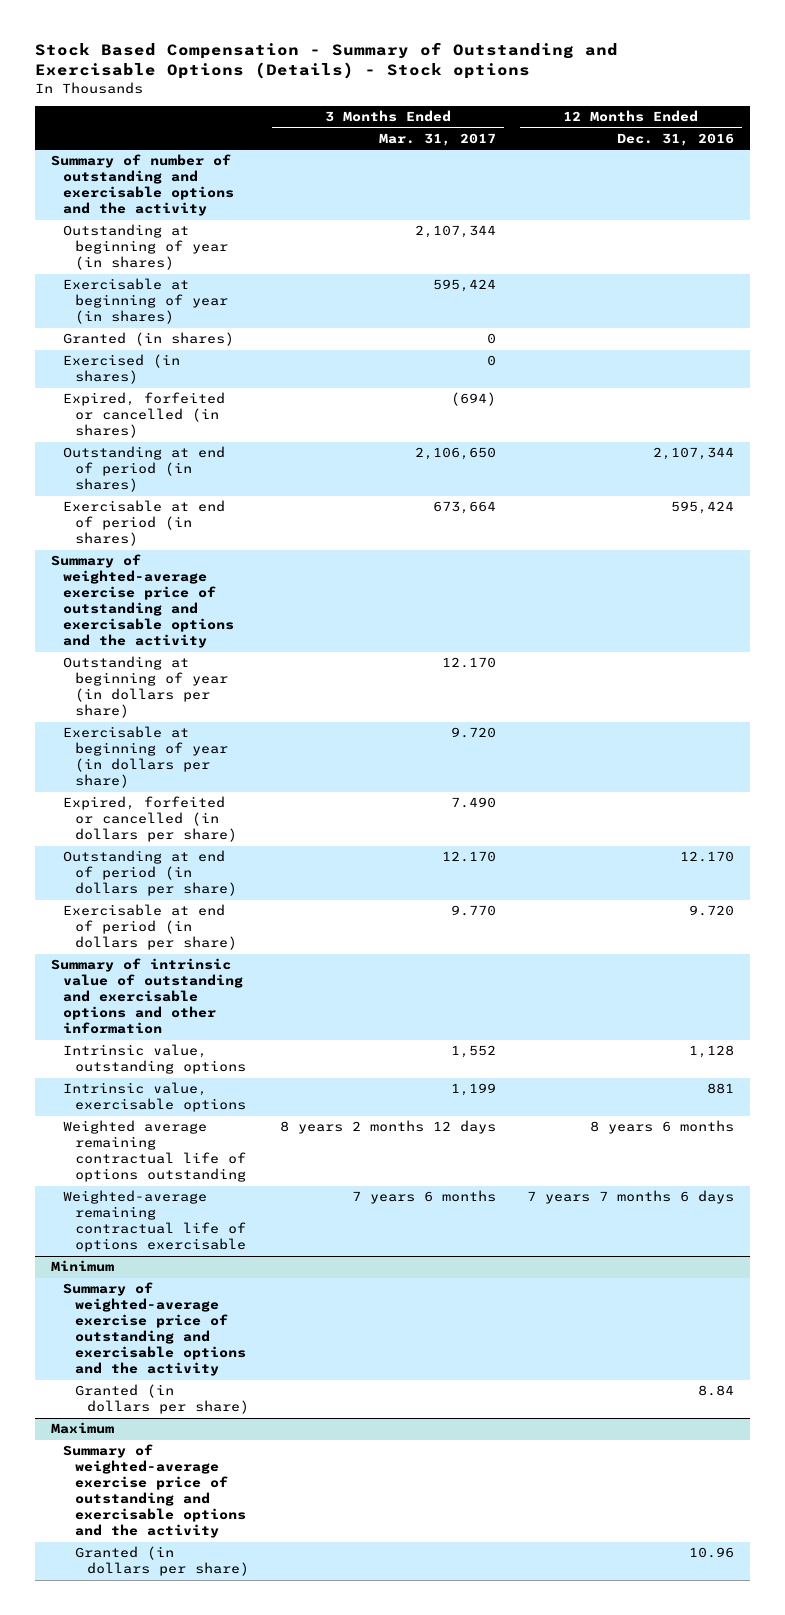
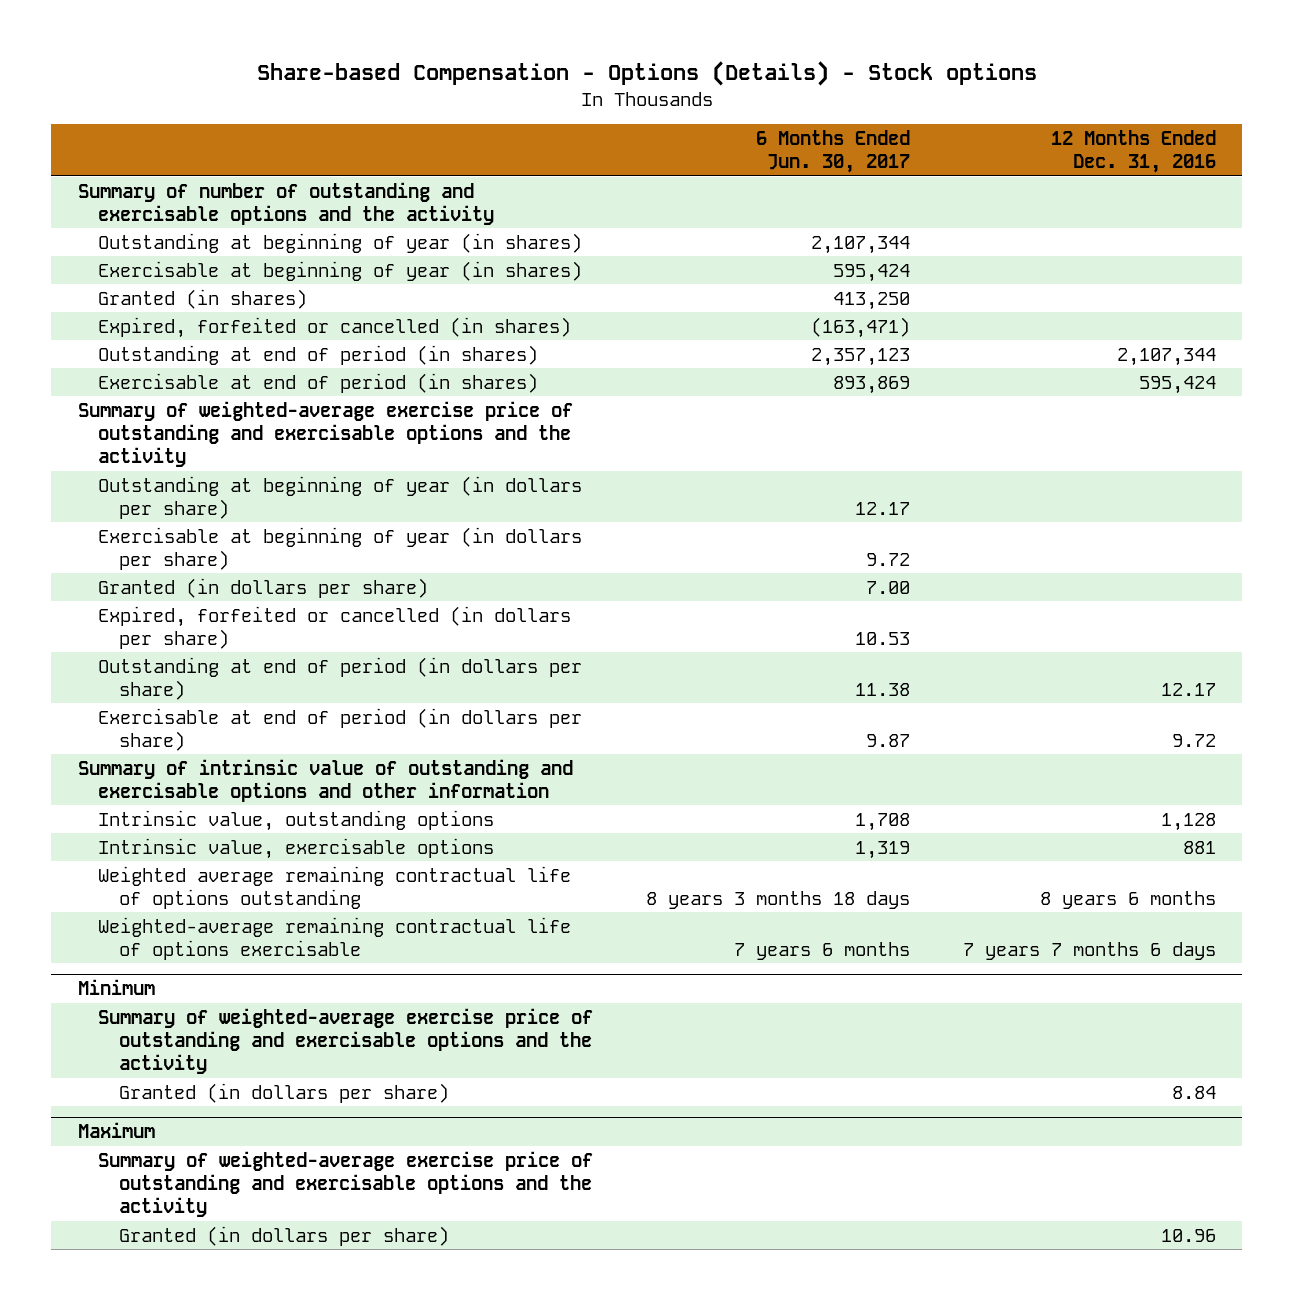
- Stock Based Compensation - Summary of Outstanding and Exercisable Options (Details) - Stock options
+ Share-based Compensation - Options (Details) - Stock options
- | 3 Months Ended Mar. 31, 2017 | 12 Months Ended Dec. 31, 2016
+ | 6 Months Ended Jun. 30, 2017 | 12 Months Ended Dec. 31, 2016
- Exercised (in shares) | 0 |
+ Granted (in dollars per share) | 7.00 |
- Outstanding at end of period (in dollars per share) | 12.170 | 12.170
- Exercisable at end of period (in dollars per share) | 9.770 | 9.720
+ Outstanding at end of period (in dollars per share) | 11.38 | 12.17
+ Exercisable at end of period (in dollars per share) | 9.87 | 9.72

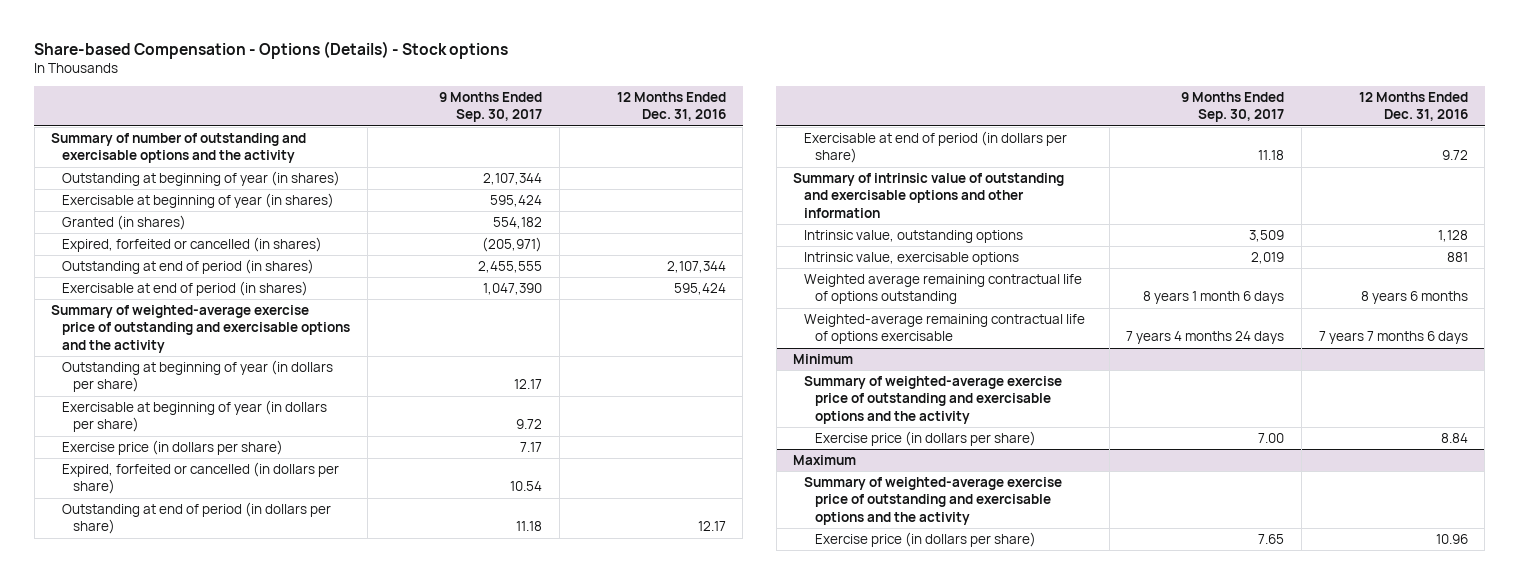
- | 6 Months Ended Jun. 30, 2017 | 12 Months Ended Dec. 31, 2016
+ | 9 Months Ended Sep. 30, 2017 | 12 Months Ended Dec. 31, 2016
- Granted (in dollars per share) | 7.00 |
+ Exercise price (in dollars per share) | 7.17 |
@ Minimum
- Granted (in dollars per share) | | 8.84
+ Exercise price (in dollars per share) | 7.00 | 8.84
@ Maximum
- Granted (in dollars per share) | | 10.96
+ Exercise price (in dollars per share) | 7.65 | 10.96

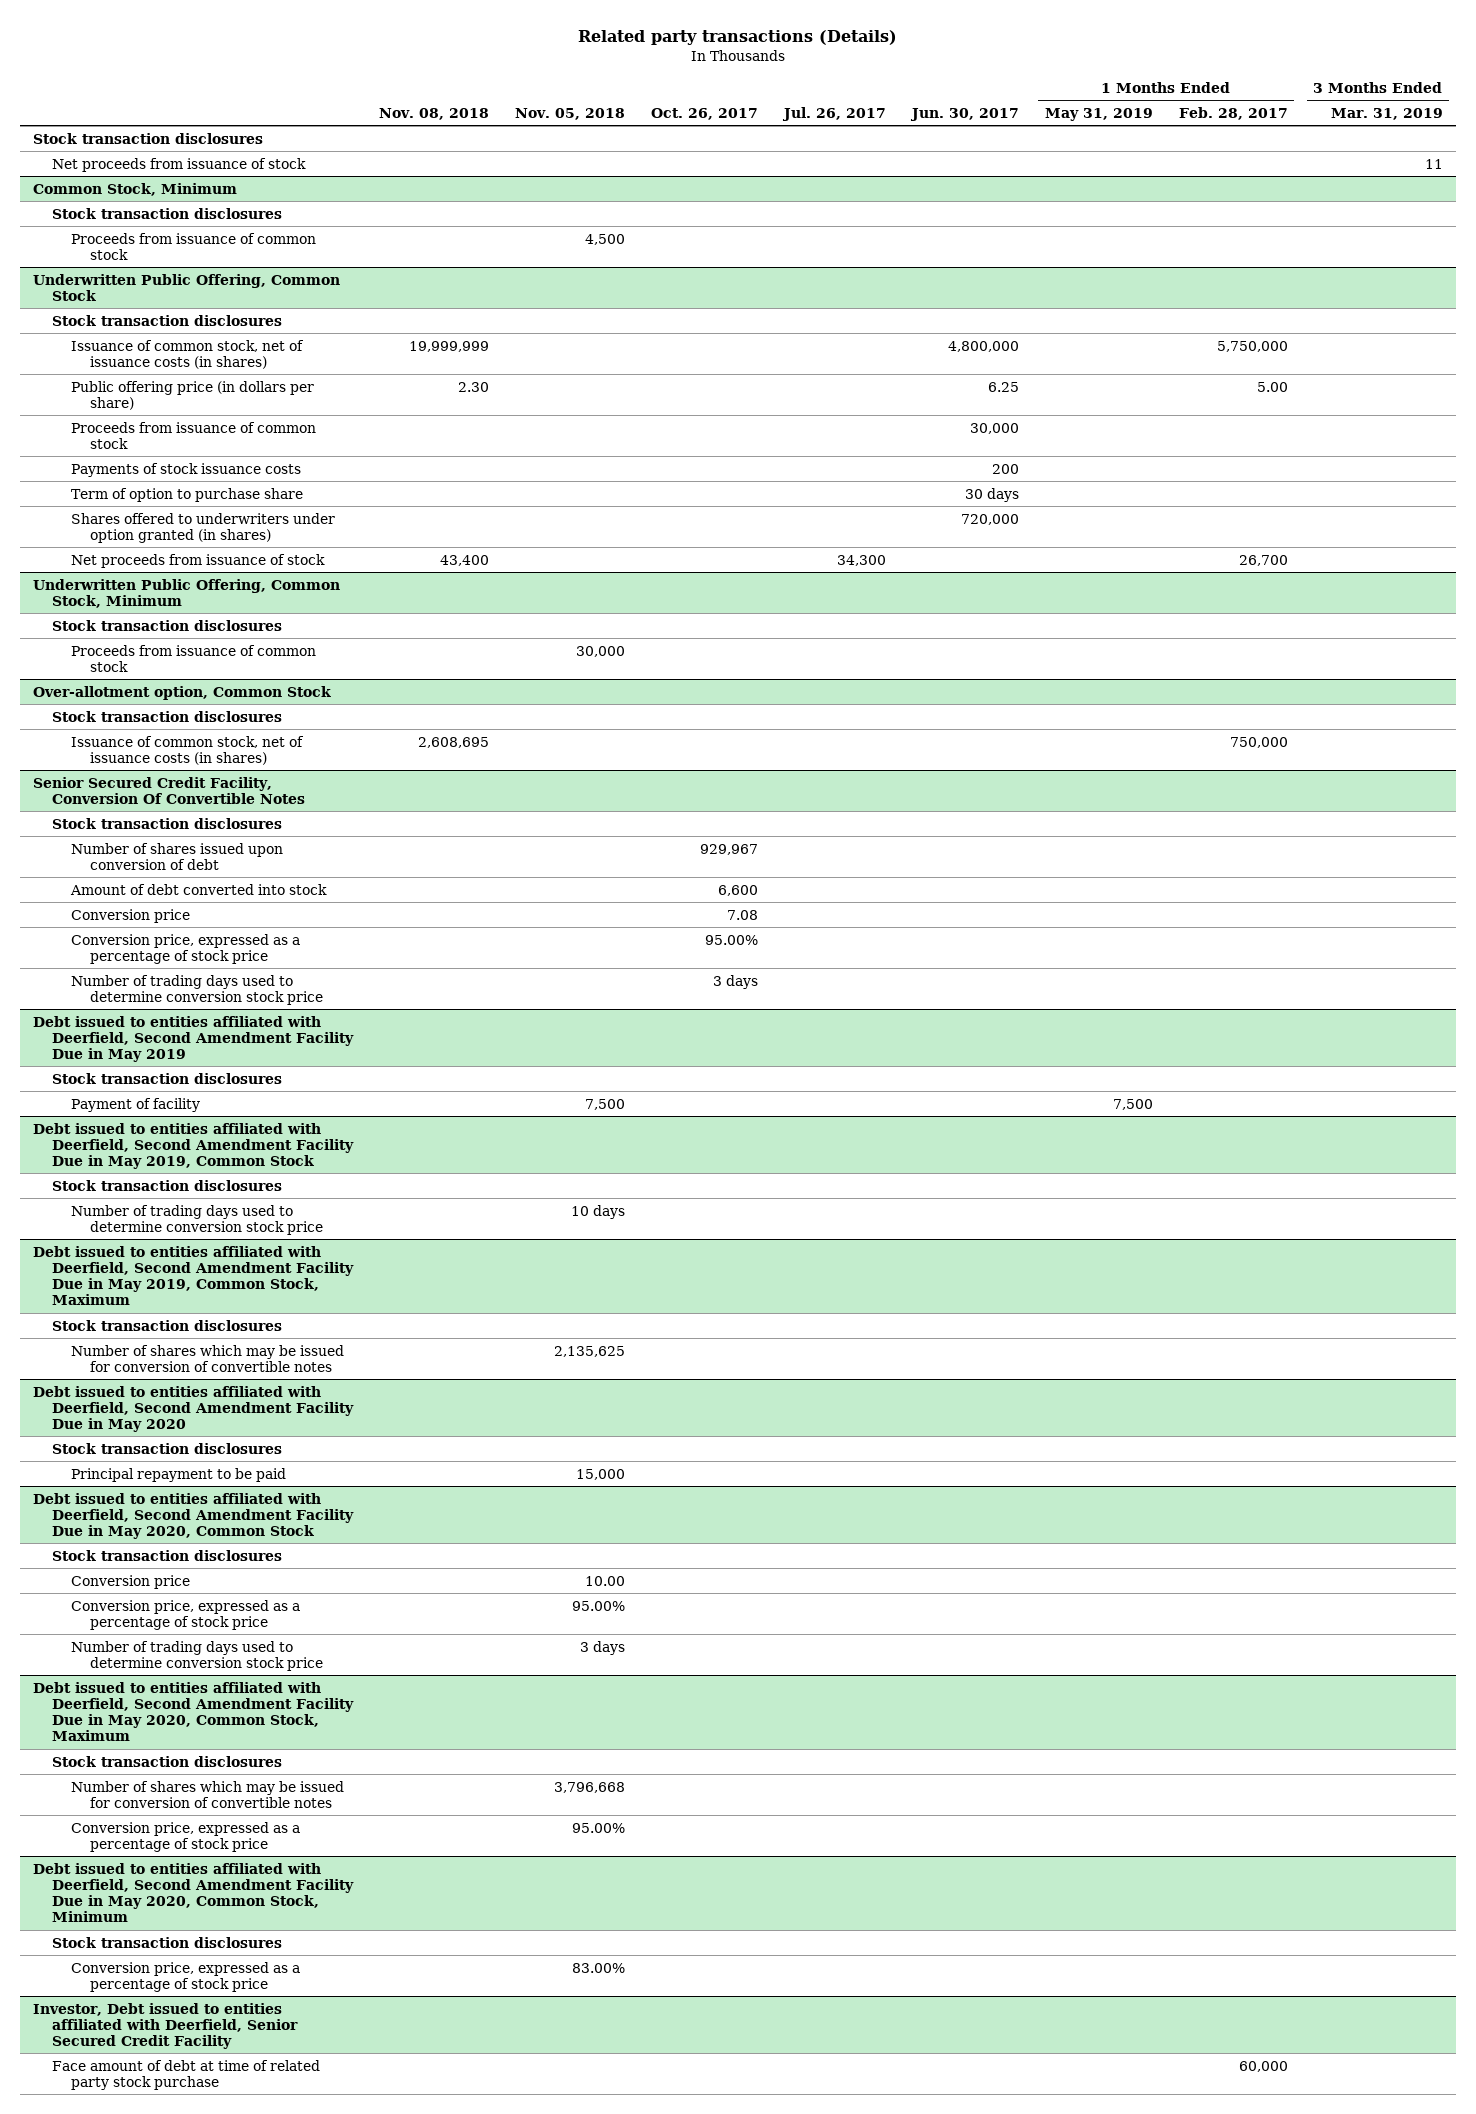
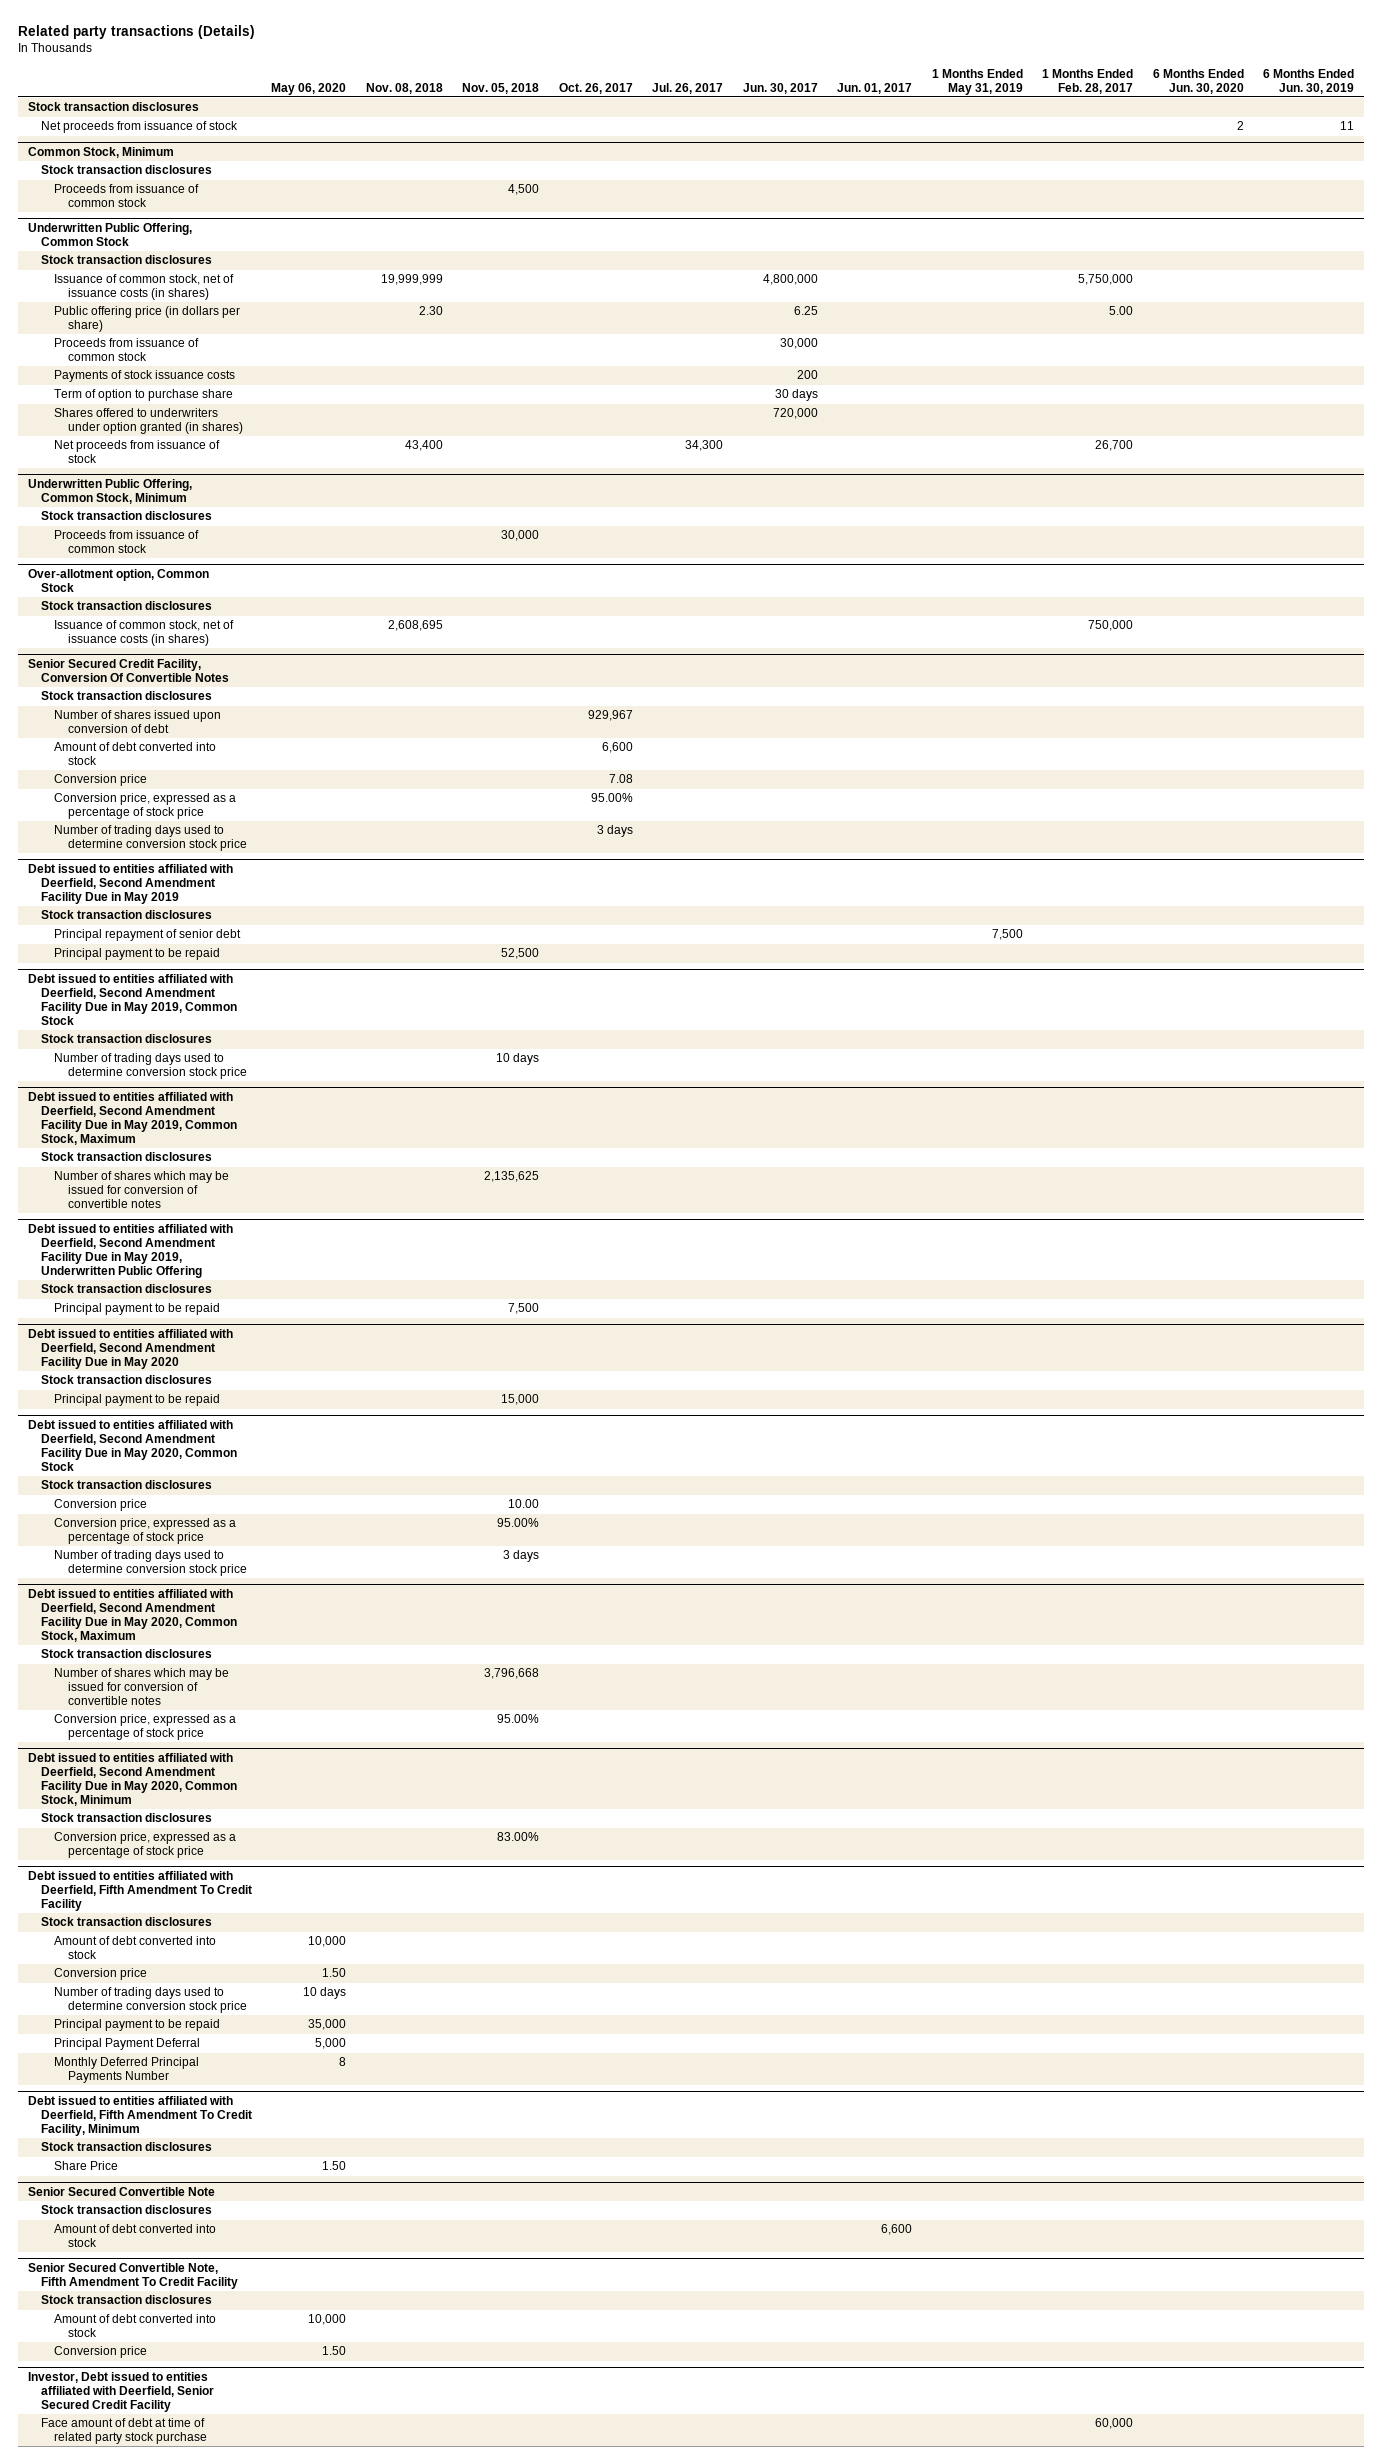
- | Nov. 08, 2018 | Nov. 05, 2018 | Oct. 26, 2017 | Jul. 26, 2017 | Jun. 30, 2017 | 1 Months Ended May 31, 2019 | 1 Months Ended Feb. 28, 2017 | 3 Months Ended Mar. 31, 2019
+ | May 06, 2020 | Nov. 08, 2018 | Nov. 05, 2018 | Oct. 26, 2017 | Jul. 26, 2017 | Jun. 30, 2017 | Jun. 01, 2017 | 1 Months Ended May 31, 2019 | 1 Months Ended Feb. 28, 2017 | 6 Months Ended Jun. 30, 2020 | 6 Months Ended Jun. 30, 2019
@ Debt issued to entities affiliated with Deerfield, Second Amendment Facility Due in May 2019
- Payment of facility | | 7,500 | | | | 7,500 | |
+ Principal repayment of senior debt | | | | | | | | 7,500 | | |
+ Principal payment to be repaid | | | 52,500 | | | | | | | |
+ Debt issued to entities affiliated with Deerfield, Second Amendment Facility Due in May 2019, Underwritten Public Offering
+ Stock transaction disclosures
+ Principal payment to be repaid | | | 7,500 | | | | | | | |
@ Debt issued to entities affiliated with Deerfield, Second Amendment Facility Due in May 2020
- Principal repayment to be paid | | 15,000 | | | | | |
+ Principal payment to be repaid | | | 15,000 | | | | | | | |
+ Debt issued to entities affiliated with Deerfield, Fifth Amendment To Credit Facility
+ Stock transaction disclosures
+ Amount of debt converted into stock | 10,000 | | | | | | | | | |
+ Conversion price | 1.50 | | | | | | | | | |
+ Number of trading days used to determine conversion stock price | 10 days | | | | | | | | | |
+ Principal payment to be repaid | 35,000 | | | | | | | | | |
+ Principal Payment Deferral | 5,000 | | | | | | | | | |
+ Monthly Deferred Principal Payments Number | 8 | | | | | | | | | |
+ Debt issued to entities affiliated with Deerfield, Fifth Amendment To Credit Facility, Minimum
+ Stock transaction disclosures
+ Share Price | 1.50 | | | | | | | | | |
+ Senior Secured Convertible Note
+ Stock transaction disclosures
+ Amount of debt converted into stock | | | | | | | 6,600 | | | |
+ Senior Secured Convertible Note, Fifth Amendment To Credit Facility
+ Stock transaction disclosures
+ Amount of debt converted into stock | 10,000 | | | | | | | | | |
+ Conversion price | 1.50 | | | | | | | | | |

